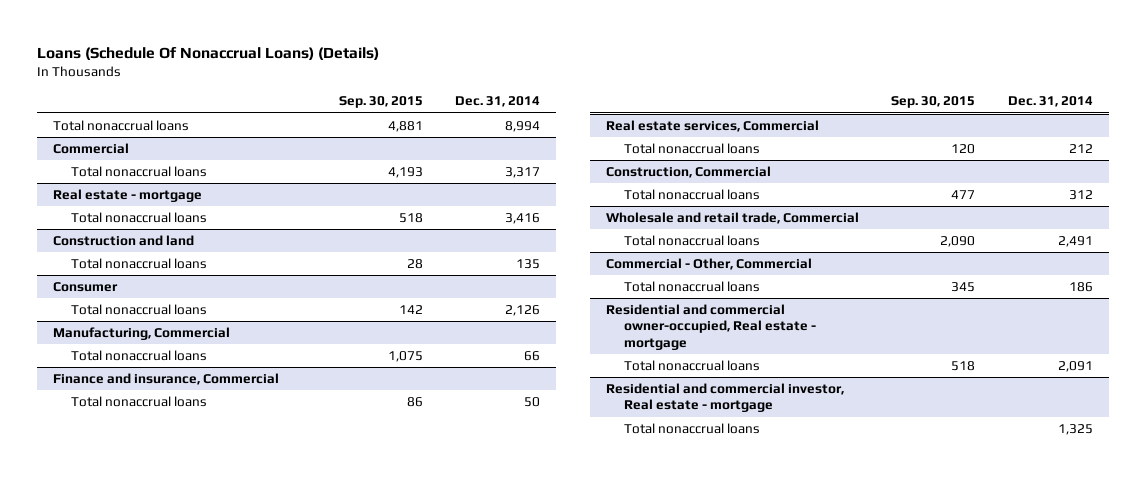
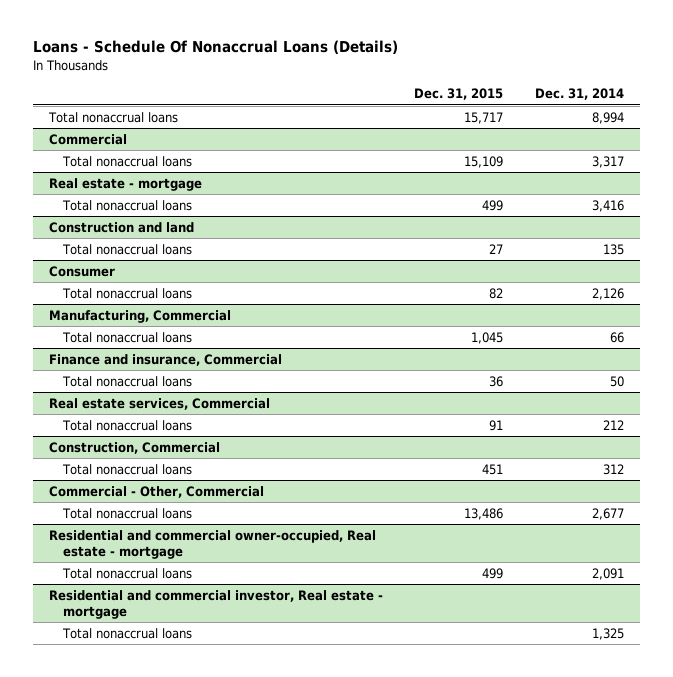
- Loans (Schedule Of Nonaccrual Loans) (Details)
+ Loans - Schedule Of Nonaccrual Loans (Details)
- | Sep. 30, 2015 | Dec. 31, 2014
+ | Dec. 31, 2015 | Dec. 31, 2014
- Wholesale and retail trade, Commercial
- Total nonaccrual loans | 2,090 | 2,491
@ Commercial - Other, Commercial
- Total nonaccrual loans | 345 | 186
+ Total nonaccrual loans | 13,486 | 2,677

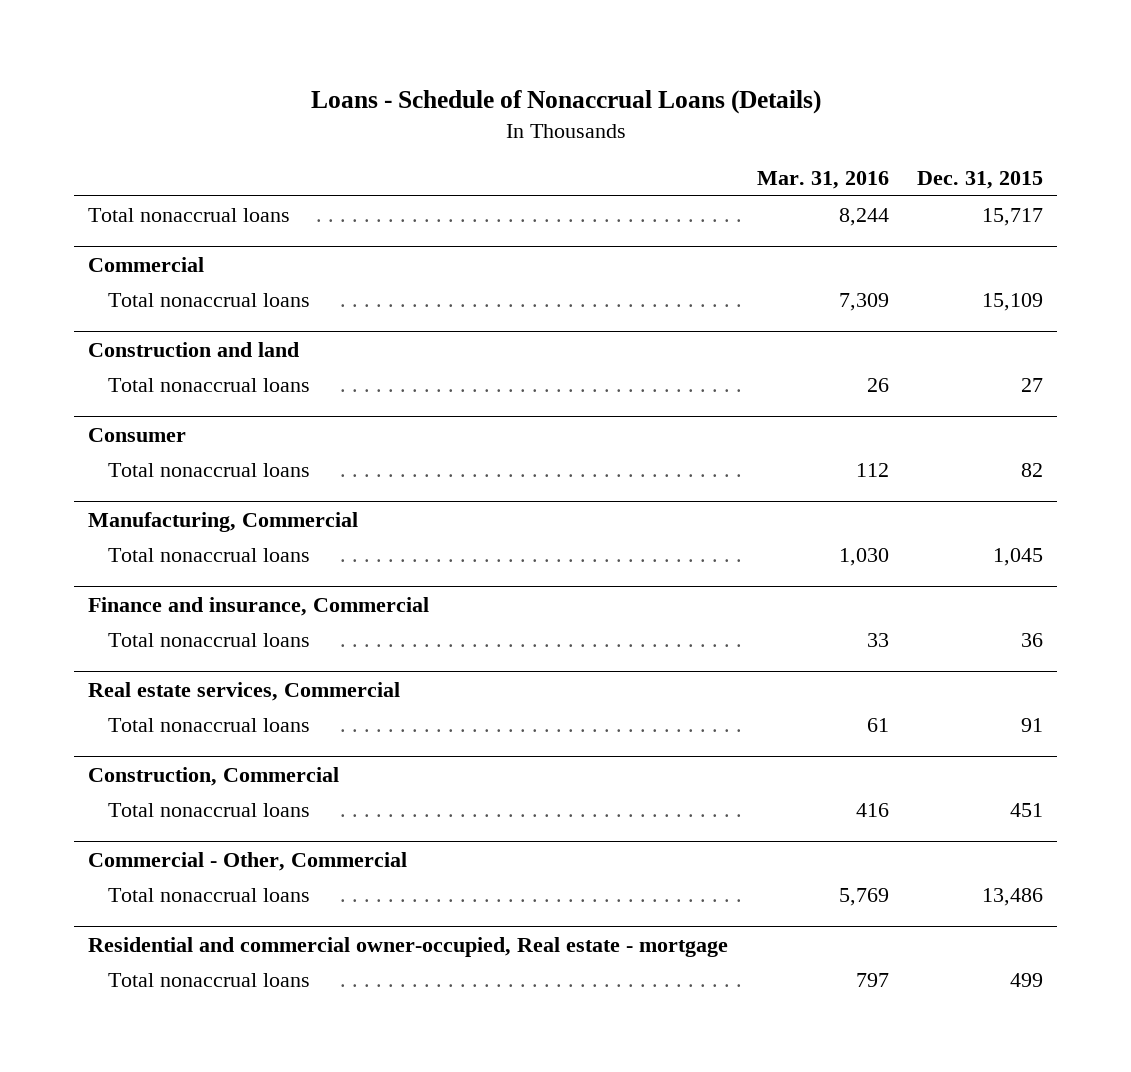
- Loans - Schedule Of Nonaccrual Loans (Details)
+ Loans - Schedule of Nonaccrual Loans (Details)
- | Dec. 31, 2015 | Dec. 31, 2014
+ | Mar. 31, 2016 | Dec. 31, 2015
- Real estate - mortgage
- Total nonaccrual loans | 499 | 3,416
- Residential and commercial investor, Real estate - mortgage
- Total nonaccrual loans | | 1,325

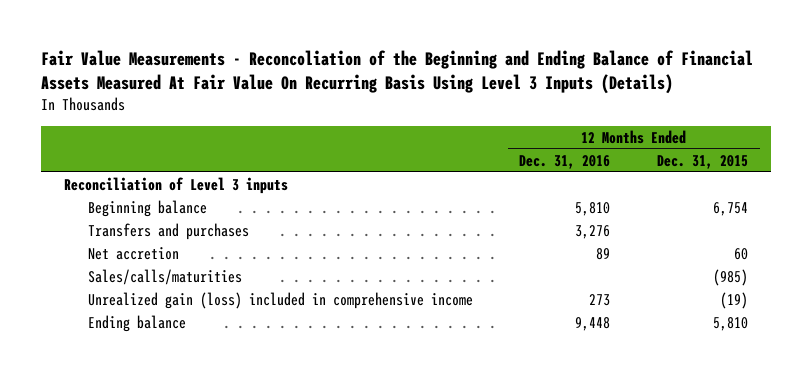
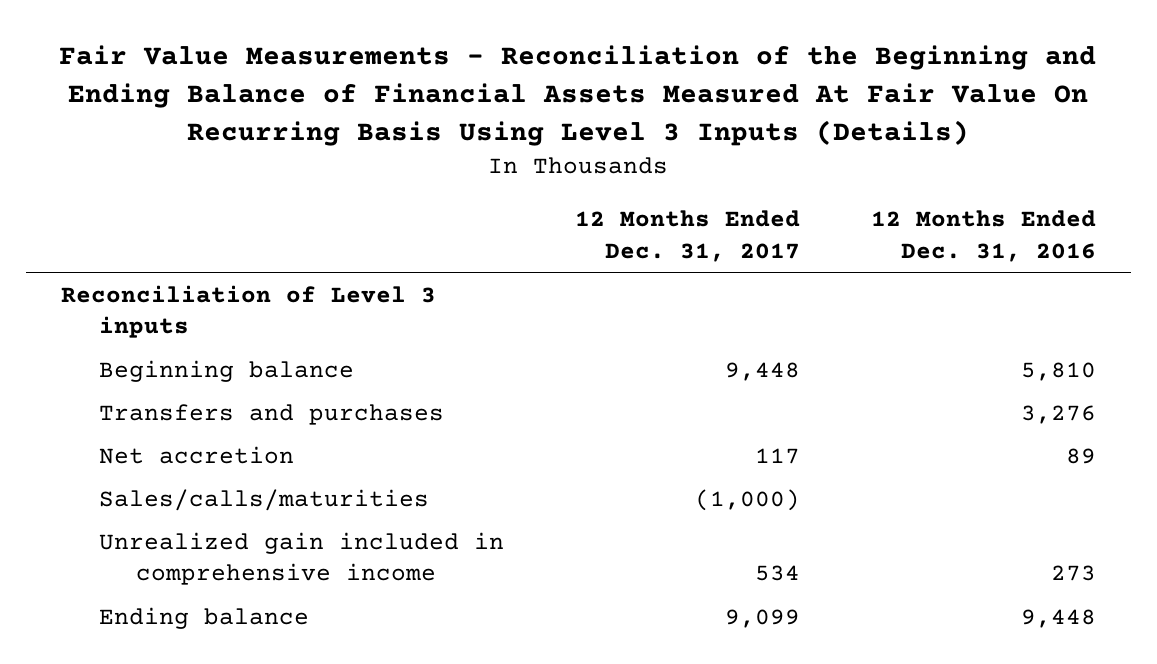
- Fair Value Measurements - Reconcoliation of the Beginning and Ending Balance of Financial Assets Measured At Fair Value On Recurring Basis Using Level 3 Inputs (Details)
+ Fair Value Measurements - Reconciliation of the Beginning and Ending Balance of Financial Assets Measured At Fair Value On Recurring Basis Using Level 3 Inputs (Details)
- | 12 Months Ended Dec. 31, 2016 | 12 Months Ended Dec. 31, 2015
+ | 12 Months Ended Dec. 31, 2017 | 12 Months Ended Dec. 31, 2016
- Unrealized gain (loss) included in comprehensive income | 273 | (19)
+ Unrealized gain included in comprehensive income | 534 | 273

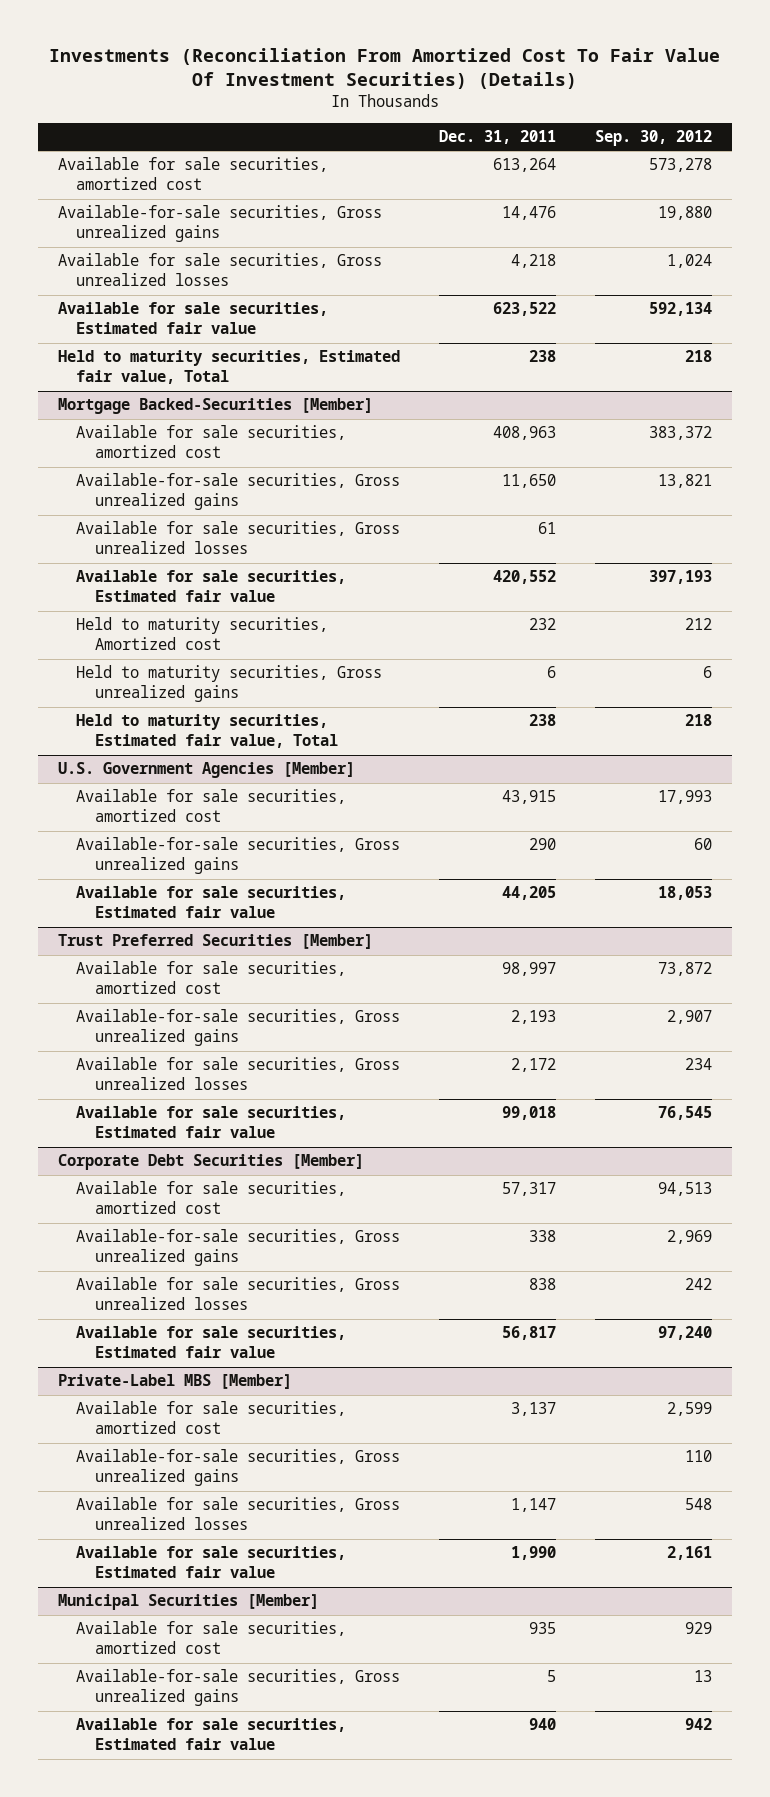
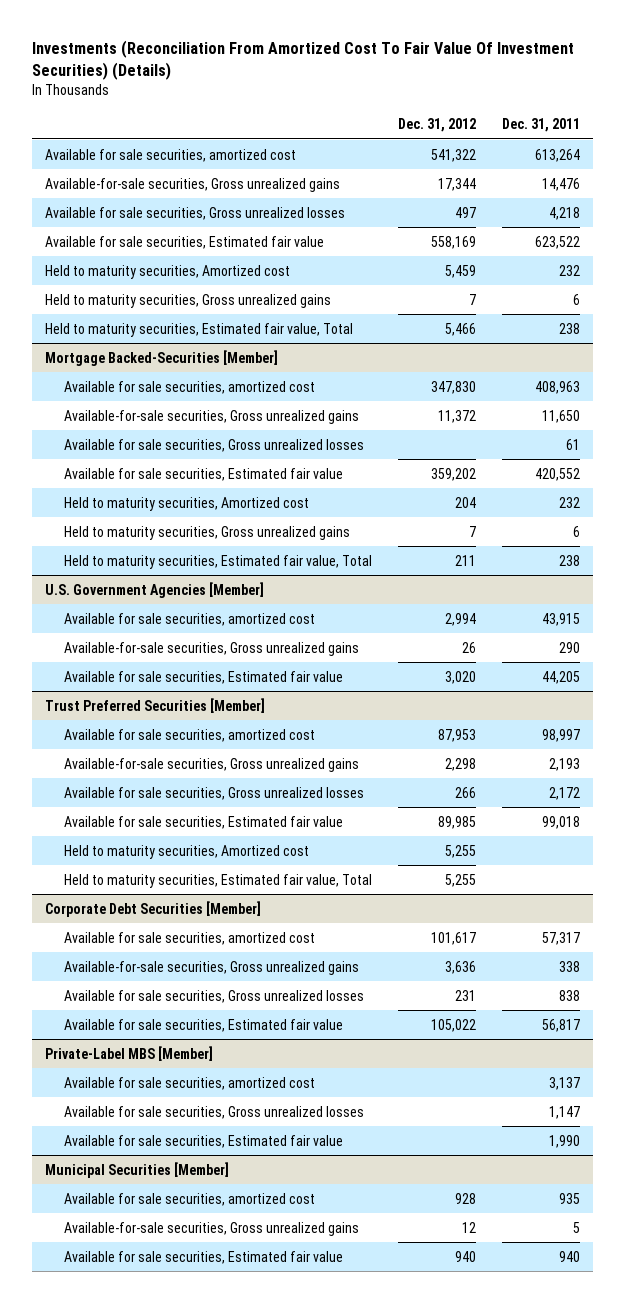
- | Dec. 31, 2011 | Sep. 30, 2012
+ | Dec. 31, 2012 | Dec. 31, 2011
+ Held to maturity securities, Amortized cost | 5,459 | 232
+ Held to maturity securities, Gross unrealized gains | 7 | 6
@ Trust Preferred Securities [Member]
+ Held to maturity securities, Amortized cost | 5,255 |
+ Held to maturity securities, Estimated fair value, Total | 5,255 |
@ Private-Label MBS [Member]
- Available-for-sale securities, Gross unrealized gains | | 110

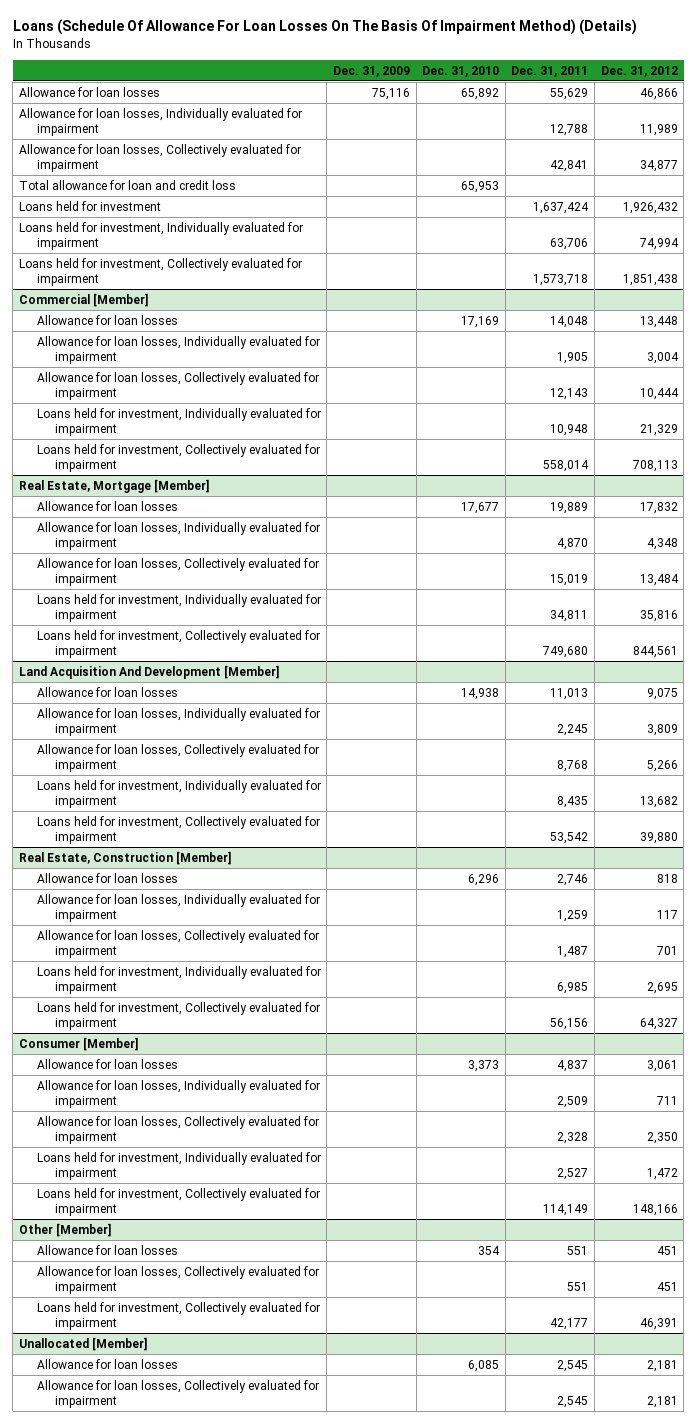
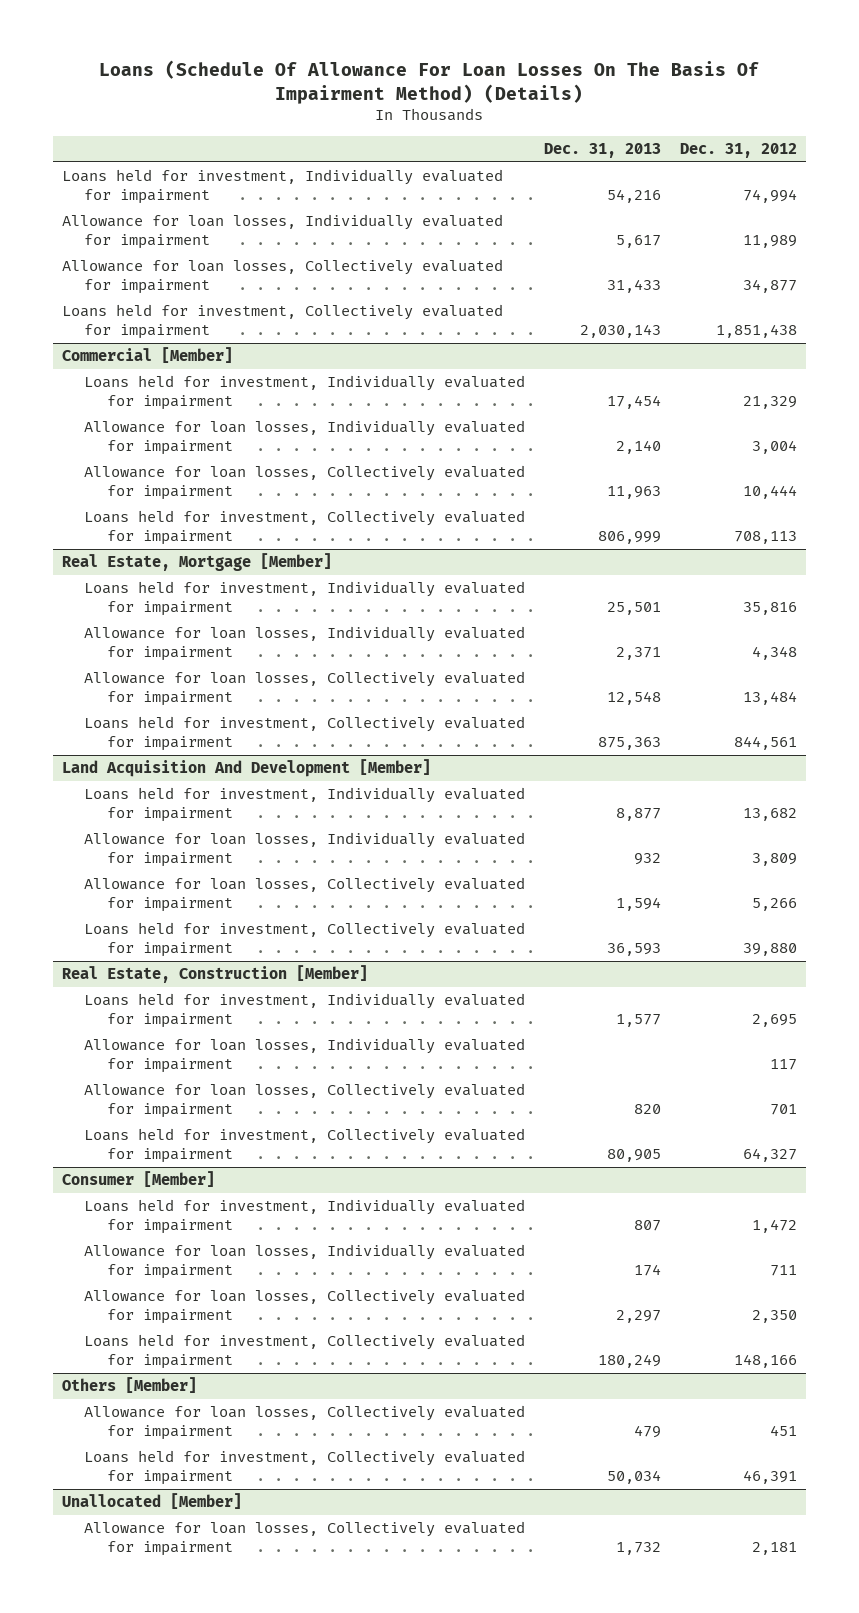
- | Dec. 31, 2009 | Dec. 31, 2010 | Dec. 31, 2011 | Dec. 31, 2012
+ | Dec. 31, 2013 | Dec. 31, 2012
- Allowance for loan losses | 75,116 | 65,892 | 55,629 | 46,866
moved up: Loans held for investment, Individually evaluated for impairment | 54,216 | 74,994
- Total allowance for loan and credit loss | | 65,953 | |
- Loans held for investment | | | 1,637,424 | 1,926,432
@ Commercial [Member]
- Allowance for loan losses | | 17,169 | 14,048 | 13,448
moved up: Loans held for investment, Individually evaluated for impairment | 17,454 | 21,329
@ Real Estate, Mortgage [Member]
- Allowance for loan losses | | 17,677 | 19,889 | 17,832
moved up: Loans held for investment, Individually evaluated for impairment | 25,501 | 35,816
@ Land Acquisition And Development [Member]
- Allowance for loan losses | | 14,938 | 11,013 | 9,075
moved up: Loans held for investment, Individually evaluated for impairment | 8,877 | 13,682
@ Real Estate, Construction [Member]
- Allowance for loan losses | | 6,296 | 2,746 | 818
moved up: Loans held for investment, Individually evaluated for impairment | 1,577 | 2,695
@ Consumer [Member]
- Allowance for loan losses | | 3,373 | 4,837 | 3,061
moved up: Loans held for investment, Individually evaluated for impairment | 807 | 1,472
- Other [Member]
- Allowance for loan losses | | 354 | 551 | 451
+ Others [Member]
@ Unallocated [Member]
- Allowance for loan losses | | 6,085 | 2,545 | 2,181

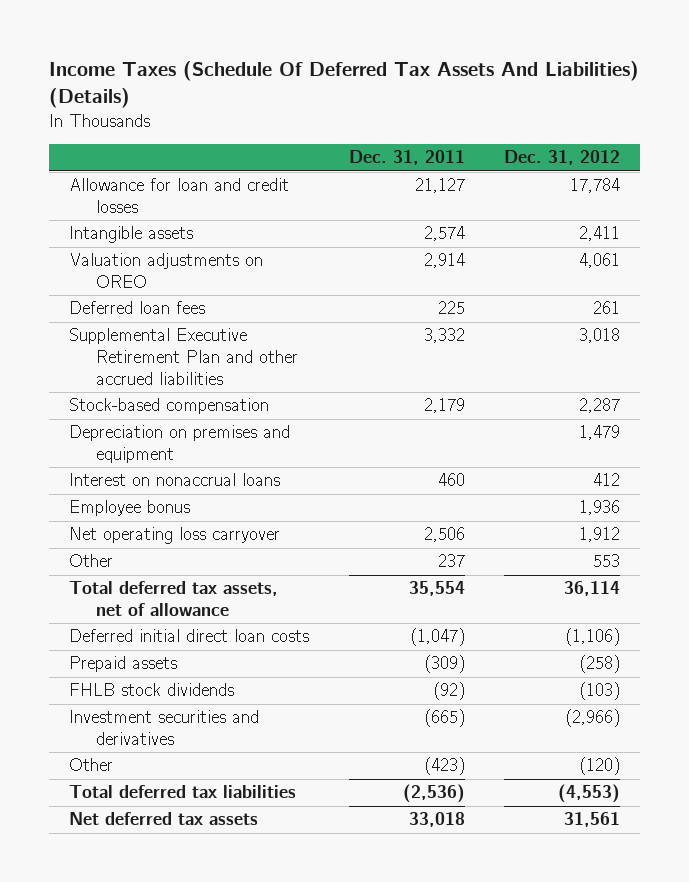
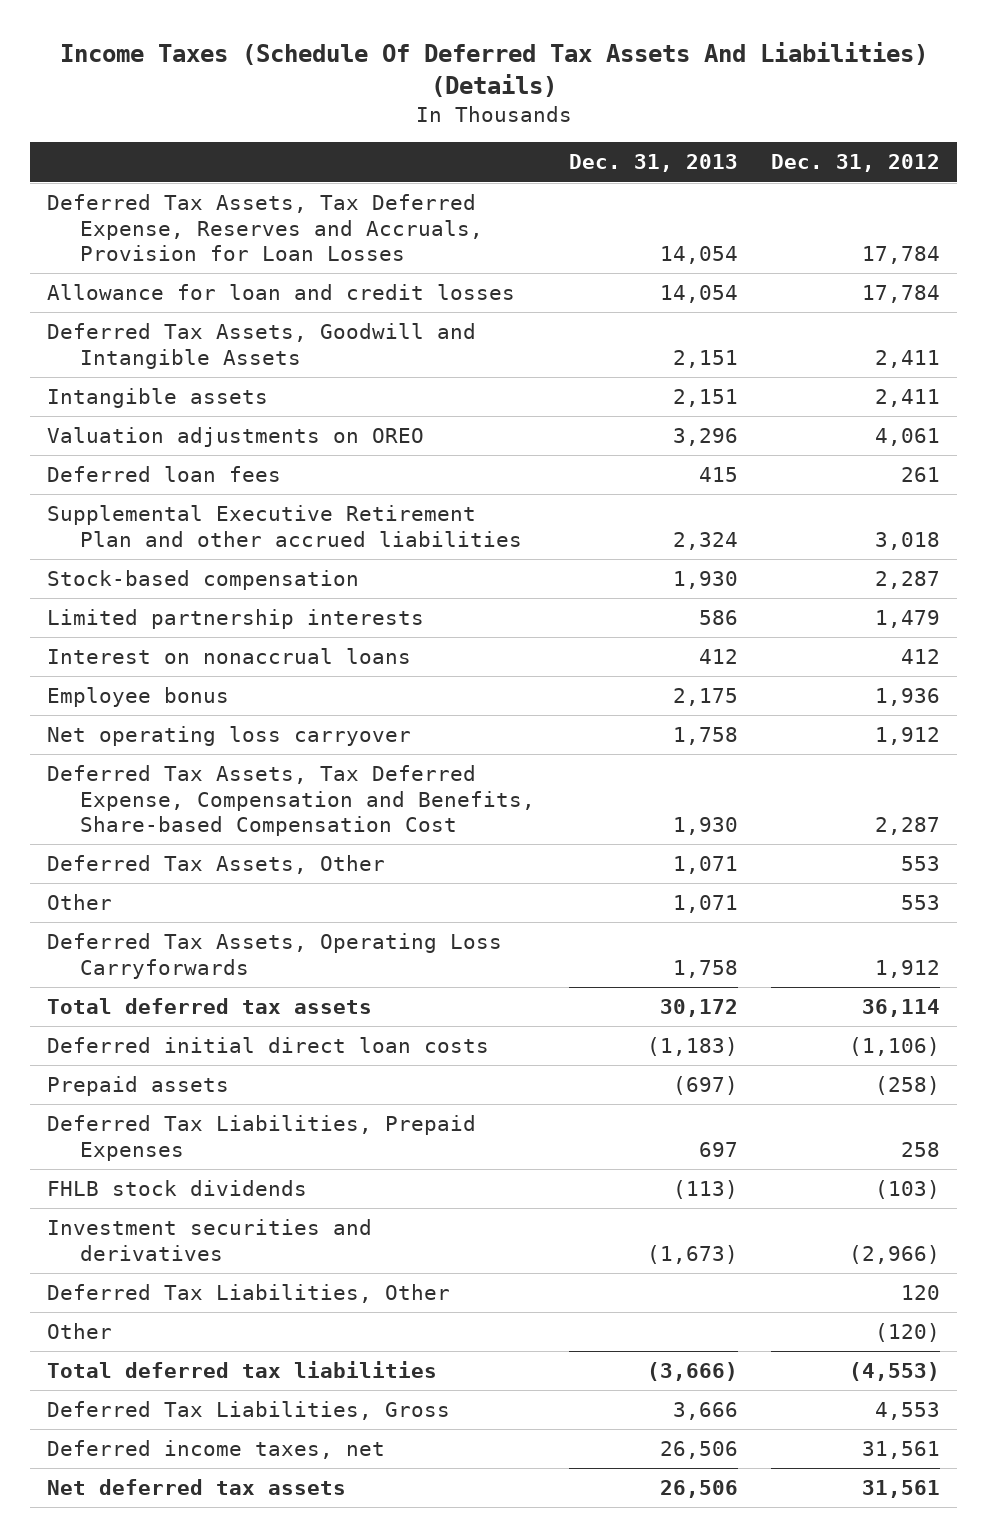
- | Dec. 31, 2011 | Dec. 31, 2012
+ | Dec. 31, 2013 | Dec. 31, 2012
+ Deferred Tax Assets, Tax Deferred Expense, Reserves and Accruals, Provision for Loan Losses | 14,054 | 17,784
+ Deferred Tax Assets, Goodwill and Intangible Assets | 2,151 | 2,411
- Depreciation on premises and equipment | | 1,479
+ Limited partnership interests | 586 | 1,479
+ Deferred Tax Assets, Tax Deferred Expense, Compensation and Benefits, Share-based Compensation Cost | 1,930 | 2,287
+ Deferred Tax Assets, Other | 1,071 | 553
- Total deferred tax assets, net of allowance | 35,554 | 36,114
+ Deferred Tax Assets, Operating Loss Carryforwards | 1,758 | 1,912
+ Total deferred tax assets | 30,172 | 36,114
+ Deferred Tax Liabilities, Prepaid Expenses | 697 | 258
+ Deferred Tax Liabilities, Other | | 120
+ Deferred Tax Liabilities, Gross | 3,666 | 4,553
+ Deferred income taxes, net | 26,506 | 31,561

